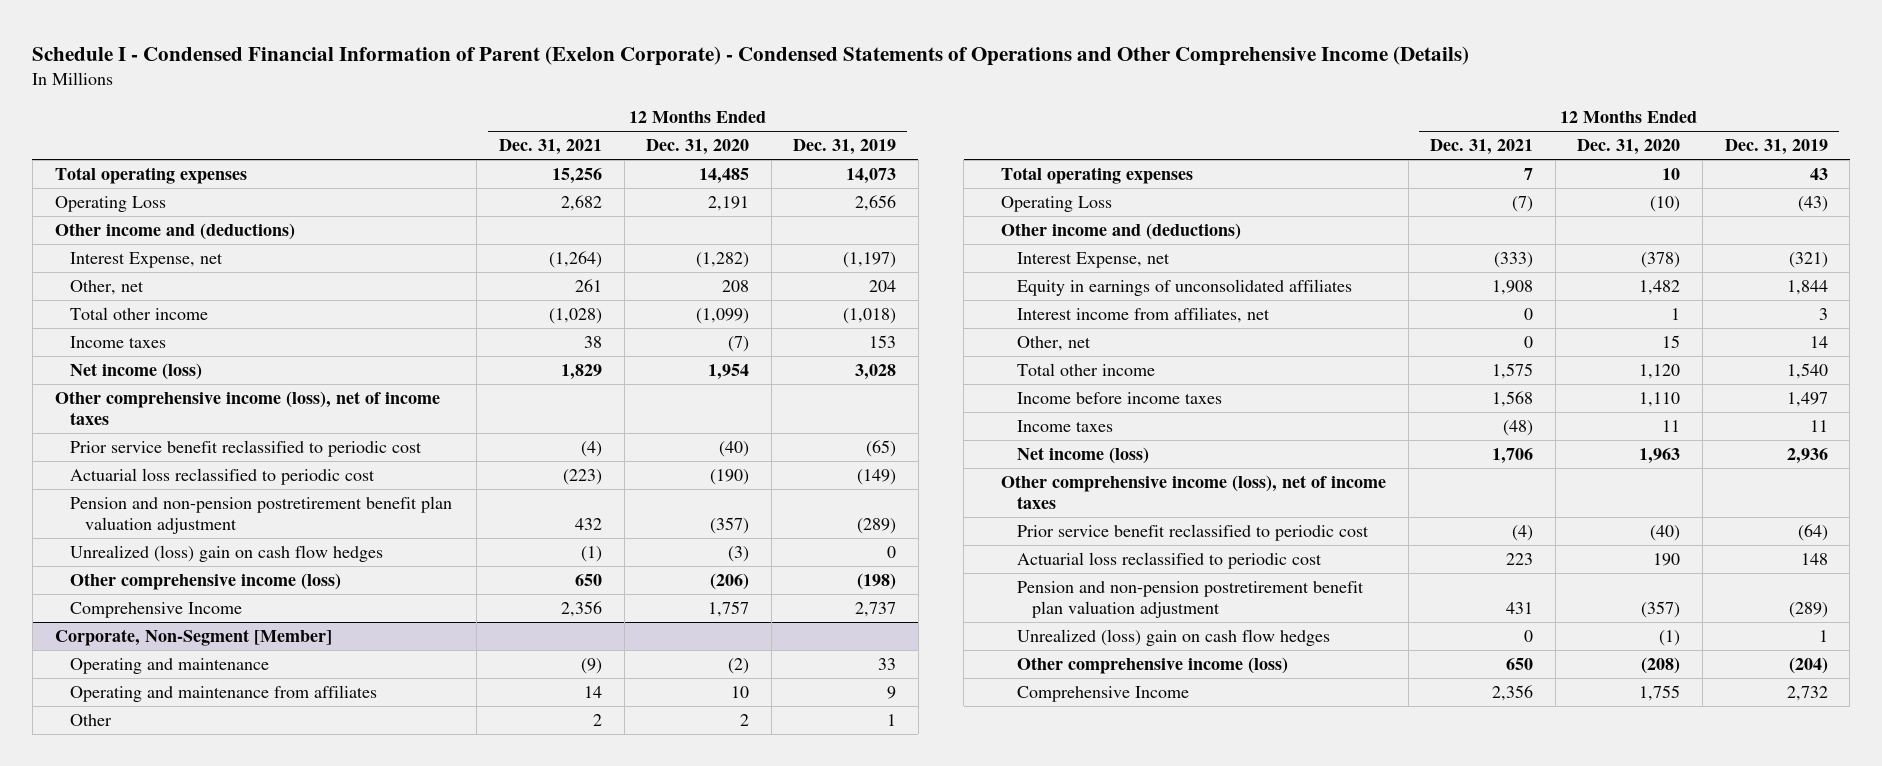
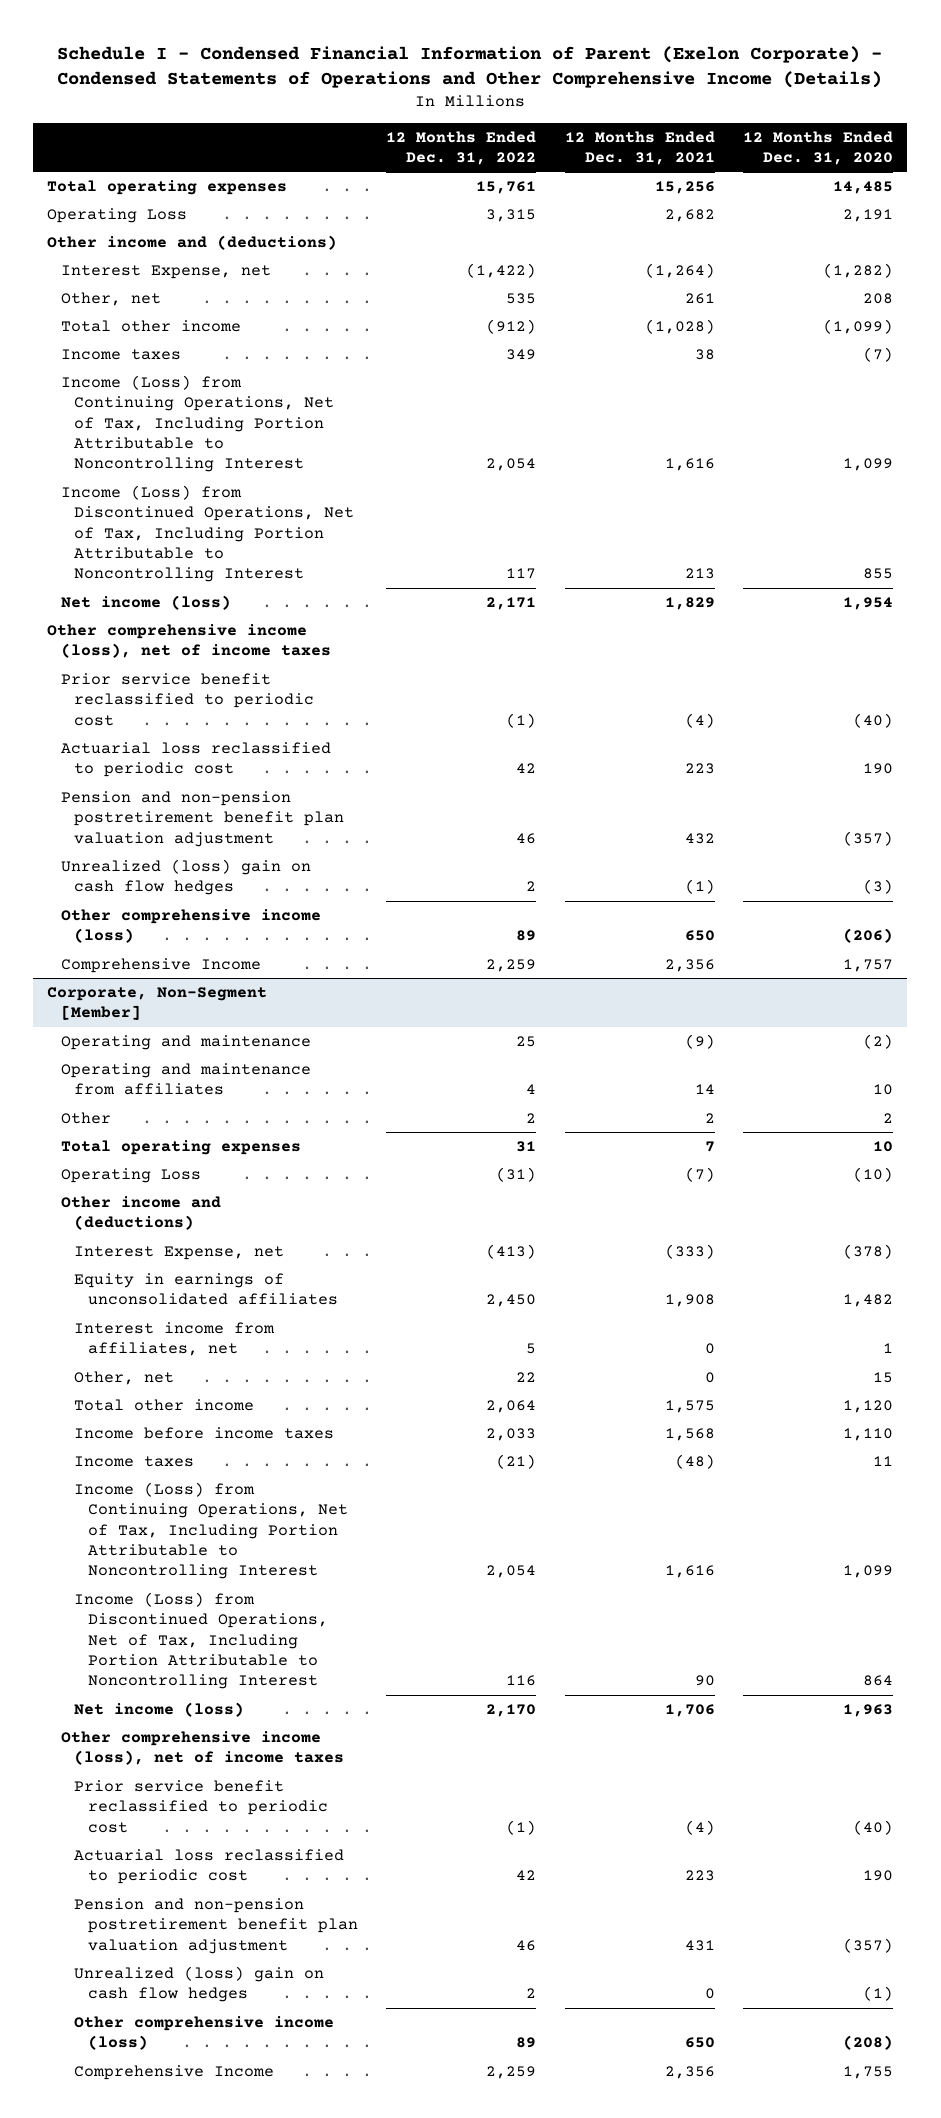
- | 12 Months Ended Dec. 31, 2021 | 12 Months Ended Dec. 31, 2020 | 12 Months Ended Dec. 31, 2019
+ | 12 Months Ended Dec. 31, 2022 | 12 Months Ended Dec. 31, 2021 | 12 Months Ended Dec. 31, 2020
+ Income (Loss) from Continuing Operations, Net of Tax, Including Portion Attributable to Noncontrolling Interest | 2,054 | 1,616 | 1,099
+ Income (Loss) from Discontinued Operations, Net of Tax, Including Portion Attributable to Noncontrolling Interest | 117 | 213 | 855
- Actuarial loss reclassified to periodic cost | (223) | (190) | (149)
+ Actuarial loss reclassified to periodic cost | 42 | 223 | 190
@ Corporate, Non-Segment [Member]
+ Income (Loss) from Continuing Operations, Net of Tax, Including Portion Attributable to Noncontrolling Interest | 2,054 | 1,616 | 1,099
+ Income (Loss) from Discontinued Operations, Net of Tax, Including Portion Attributable to Noncontrolling Interest | 116 | 90 | 864

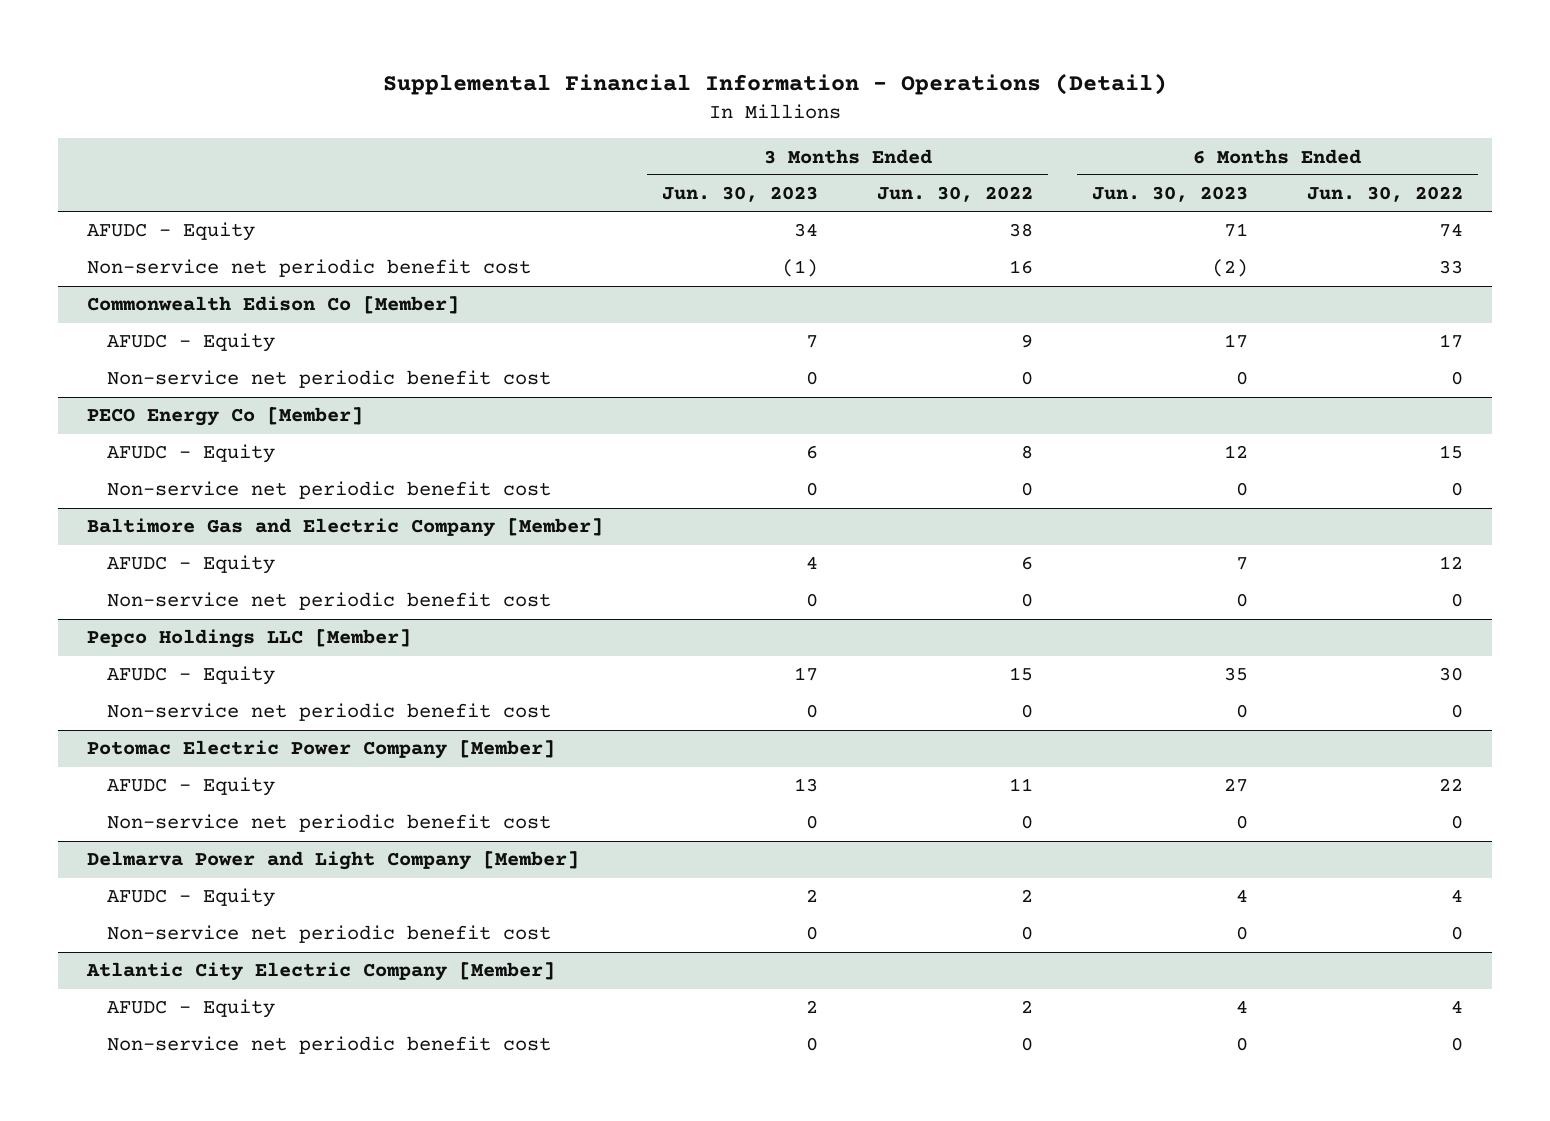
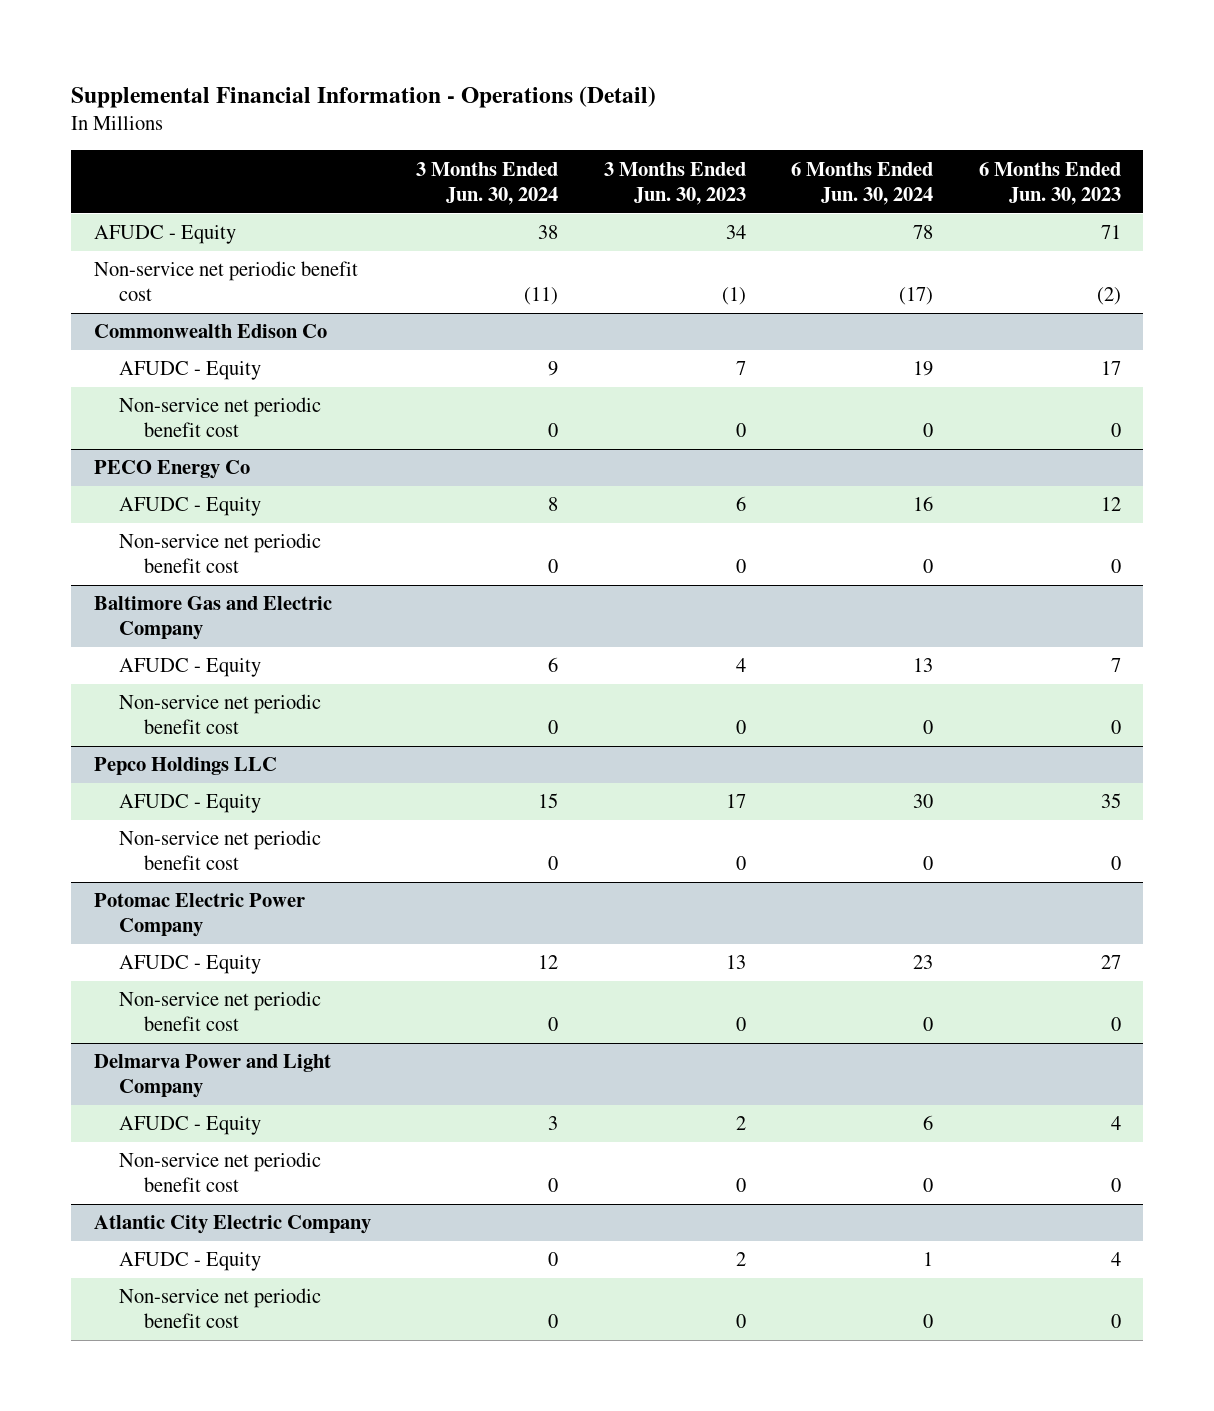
- | 3 Months Ended Jun. 30, 2023 | 3 Months Ended Jun. 30, 2022 | 6 Months Ended Jun. 30, 2023 | 6 Months Ended Jun. 30, 2022
+ | 3 Months Ended Jun. 30, 2024 | 3 Months Ended Jun. 30, 2023 | 6 Months Ended Jun. 30, 2024 | 6 Months Ended Jun. 30, 2023
- Commonwealth Edison Co [Member]
+ Commonwealth Edison Co
- PECO Energy Co [Member]
+ PECO Energy Co
- Baltimore Gas and Electric Company [Member]
+ Baltimore Gas and Electric Company
- Pepco Holdings LLC [Member]
+ Pepco Holdings LLC
- Potomac Electric Power Company [Member]
+ Potomac Electric Power Company
- Delmarva Power and Light Company [Member]
+ Delmarva Power and Light Company
- Atlantic City Electric Company [Member]
+ Atlantic City Electric Company

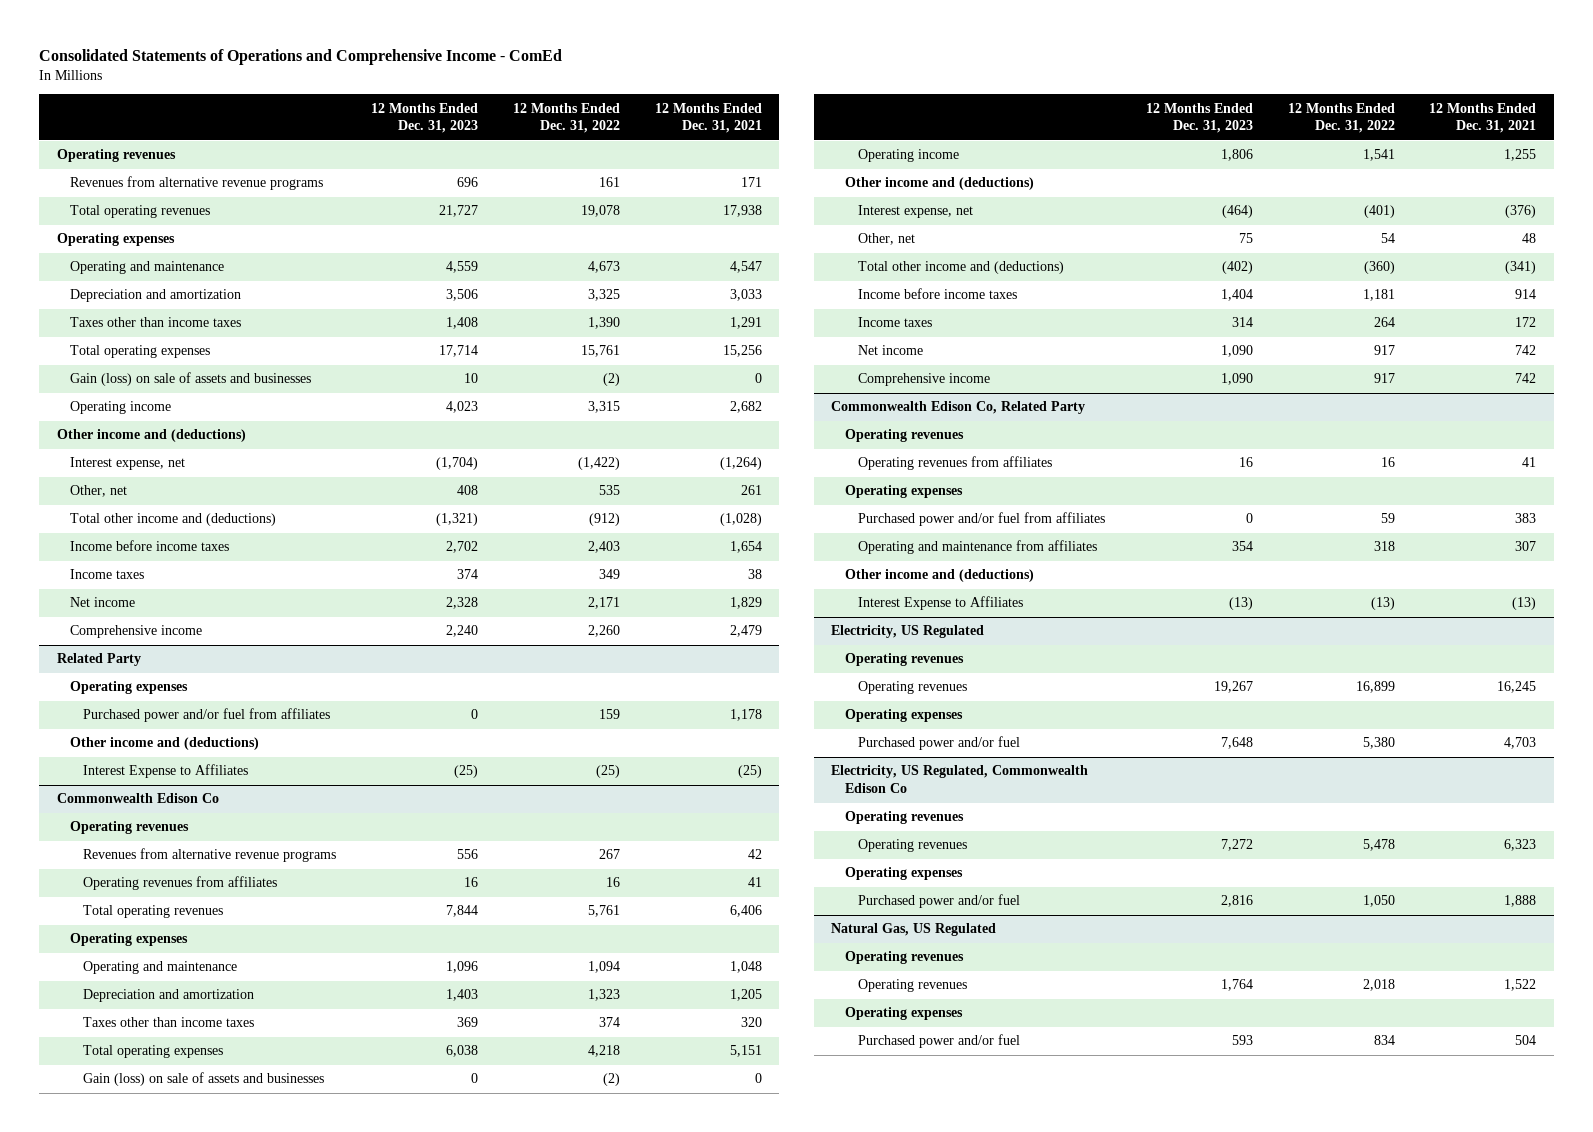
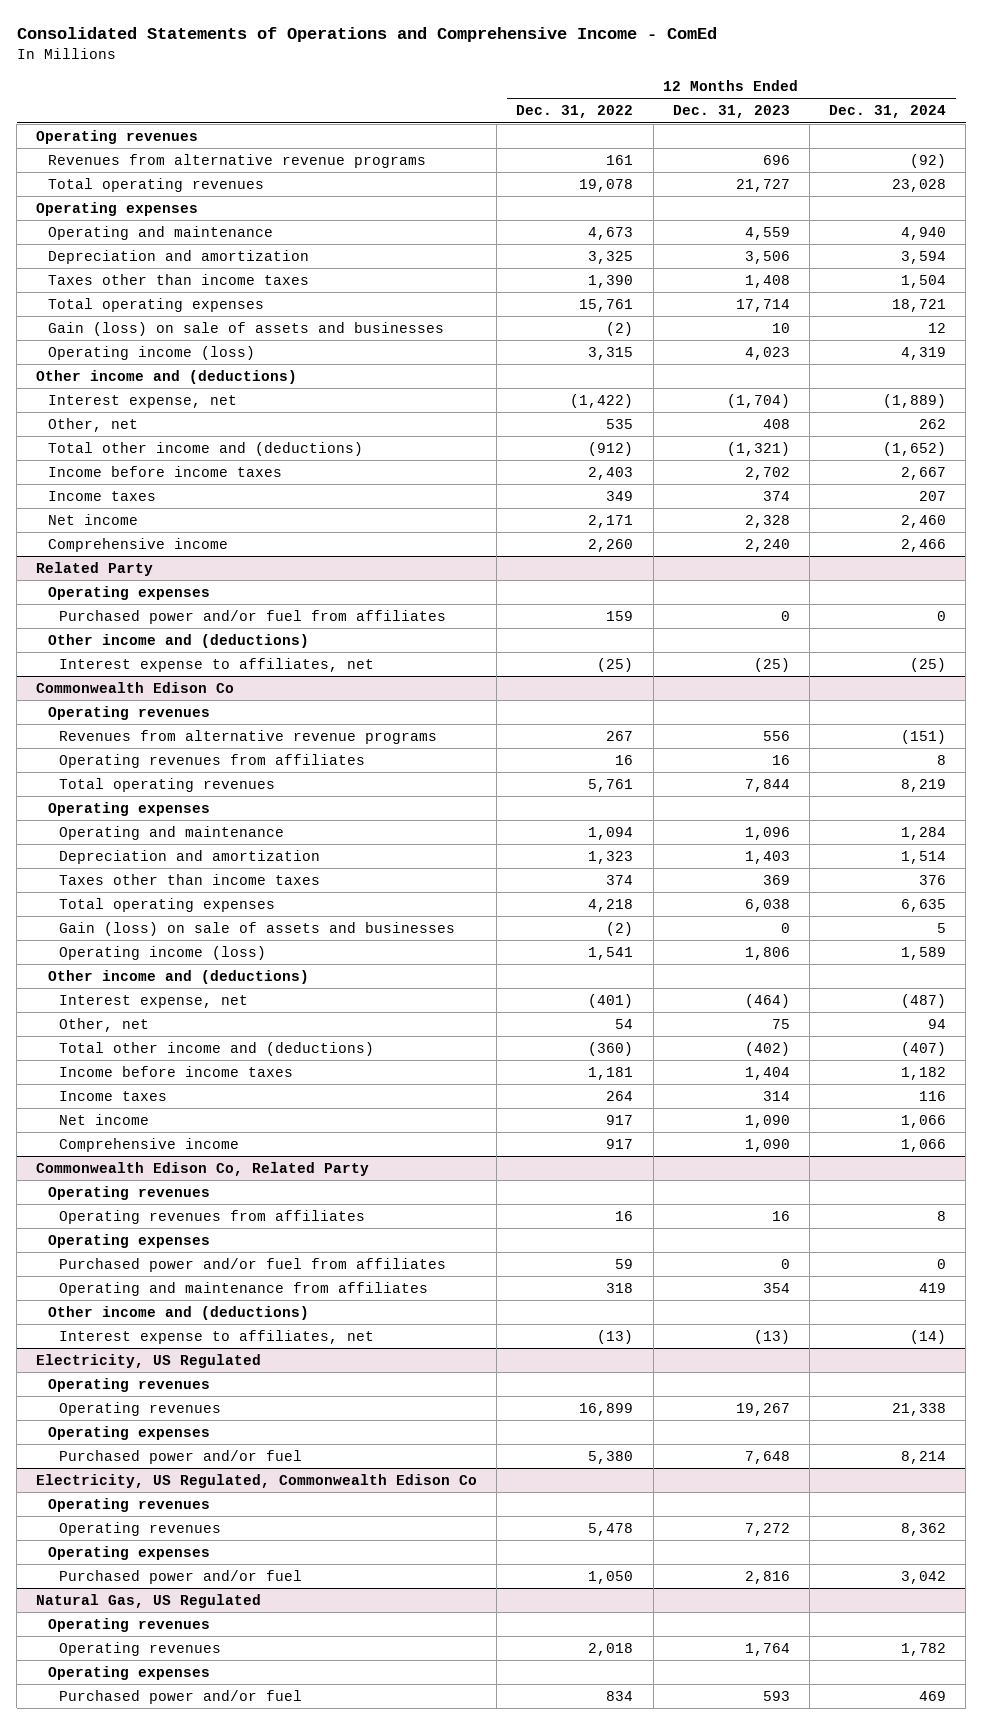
- | 12 Months Ended Dec. 31, 2023 | 12 Months Ended Dec. 31, 2022 | 12 Months Ended Dec. 31, 2021
+ | 12 Months Ended Dec. 31, 2022 | 12 Months Ended Dec. 31, 2023 | 12 Months Ended Dec. 31, 2024
- Operating income | 4,023 | 3,315 | 2,682
+ Operating income (loss) | 3,315 | 4,023 | 4,319
@ Related Party
- Interest Expense to Affiliates | (25) | (25) | (25)
+ Interest expense to affiliates, net | (25) | (25) | (25)
@ Commonwealth Edison Co
- Operating income | 1,806 | 1,541 | 1,255
+ Operating income (loss) | 1,541 | 1,806 | 1,589
@ Commonwealth Edison Co, Related Party
- Interest Expense to Affiliates | (13) | (13) | (13)
+ Interest expense to affiliates, net | (13) | (13) | (14)

